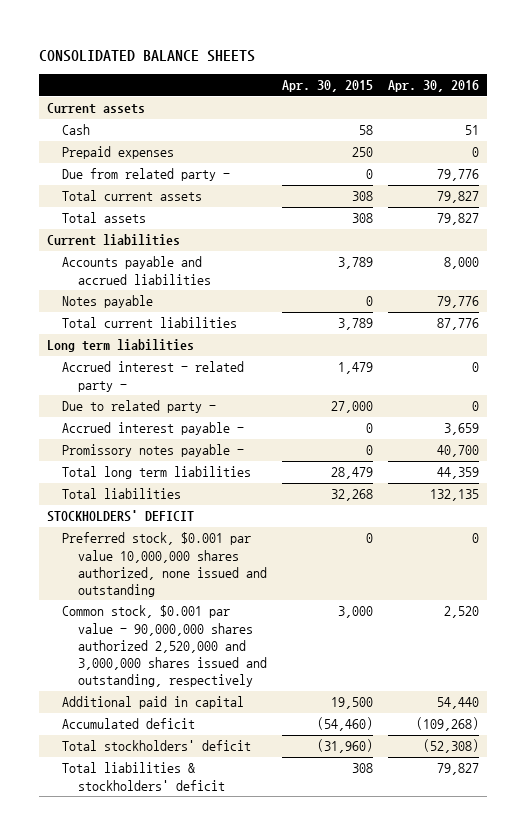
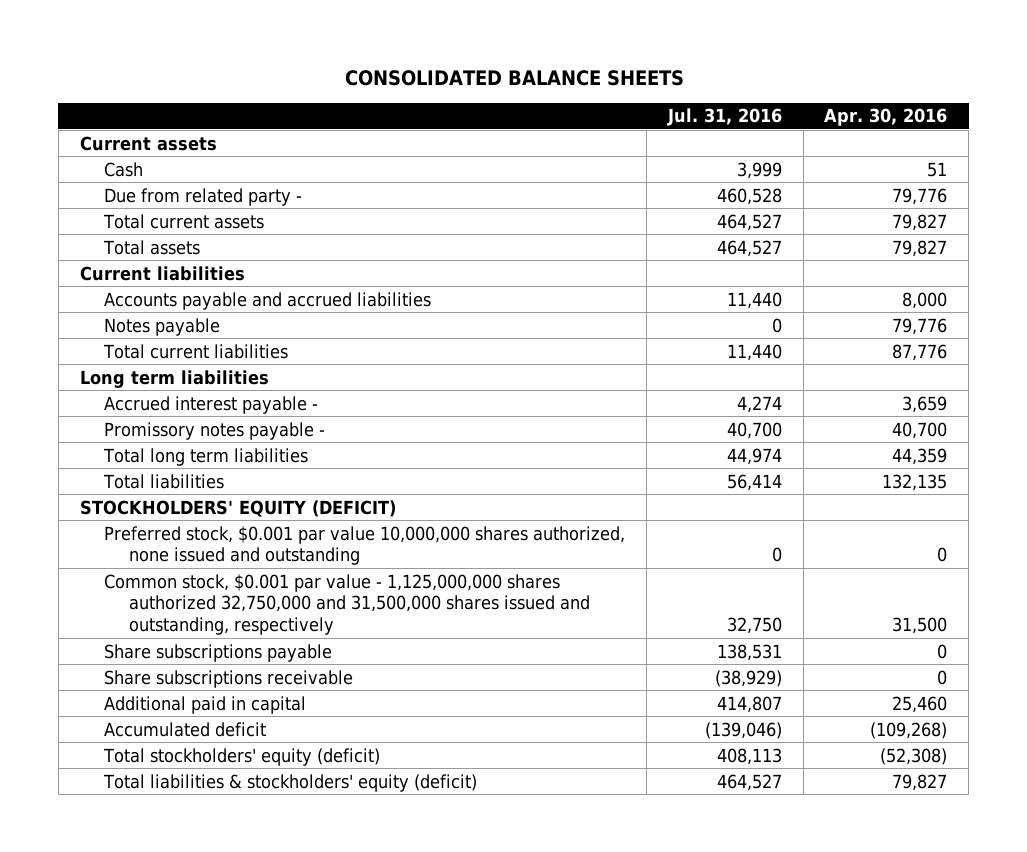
- | Apr. 30, 2015 | Apr. 30, 2016
+ | Jul. 31, 2016 | Apr. 30, 2016
- Prepaid expenses | 250 | 0
- Accrued interest - related party - | 1,479 | 0
- Due to related party - | 27,000 | 0
- STOCKHOLDERS' DEFICIT
+ STOCKHOLDERS' EQUITY (DEFICIT)
- Common stock, $0.001 par value - 90,000,000 shares authorized 2,520,000 and 3,000,000 shares issued and outstanding, respectively | 3,000 | 2,520
- Additional paid in capital | 19,500 | 54,440
+ Common stock, $0.001 par value - 1,125,000,000 shares authorized 32,750,000 and 31,500,000 shares issued and outstanding, respectively | 32,750 | 31,500
+ Share subscriptions payable | 138,531 | 0
+ Share subscriptions receivable | (38,929) | 0
+ Additional paid in capital | 414,807 | 25,460
- Total stockholders' deficit | (31,960) | (52,308)
- Total liabilities & stockholders' deficit | 308 | 79,827
+ Total stockholders' equity (deficit) | 408,113 | (52,308)
+ Total liabilities & stockholders' equity (deficit) | 464,527 | 79,827

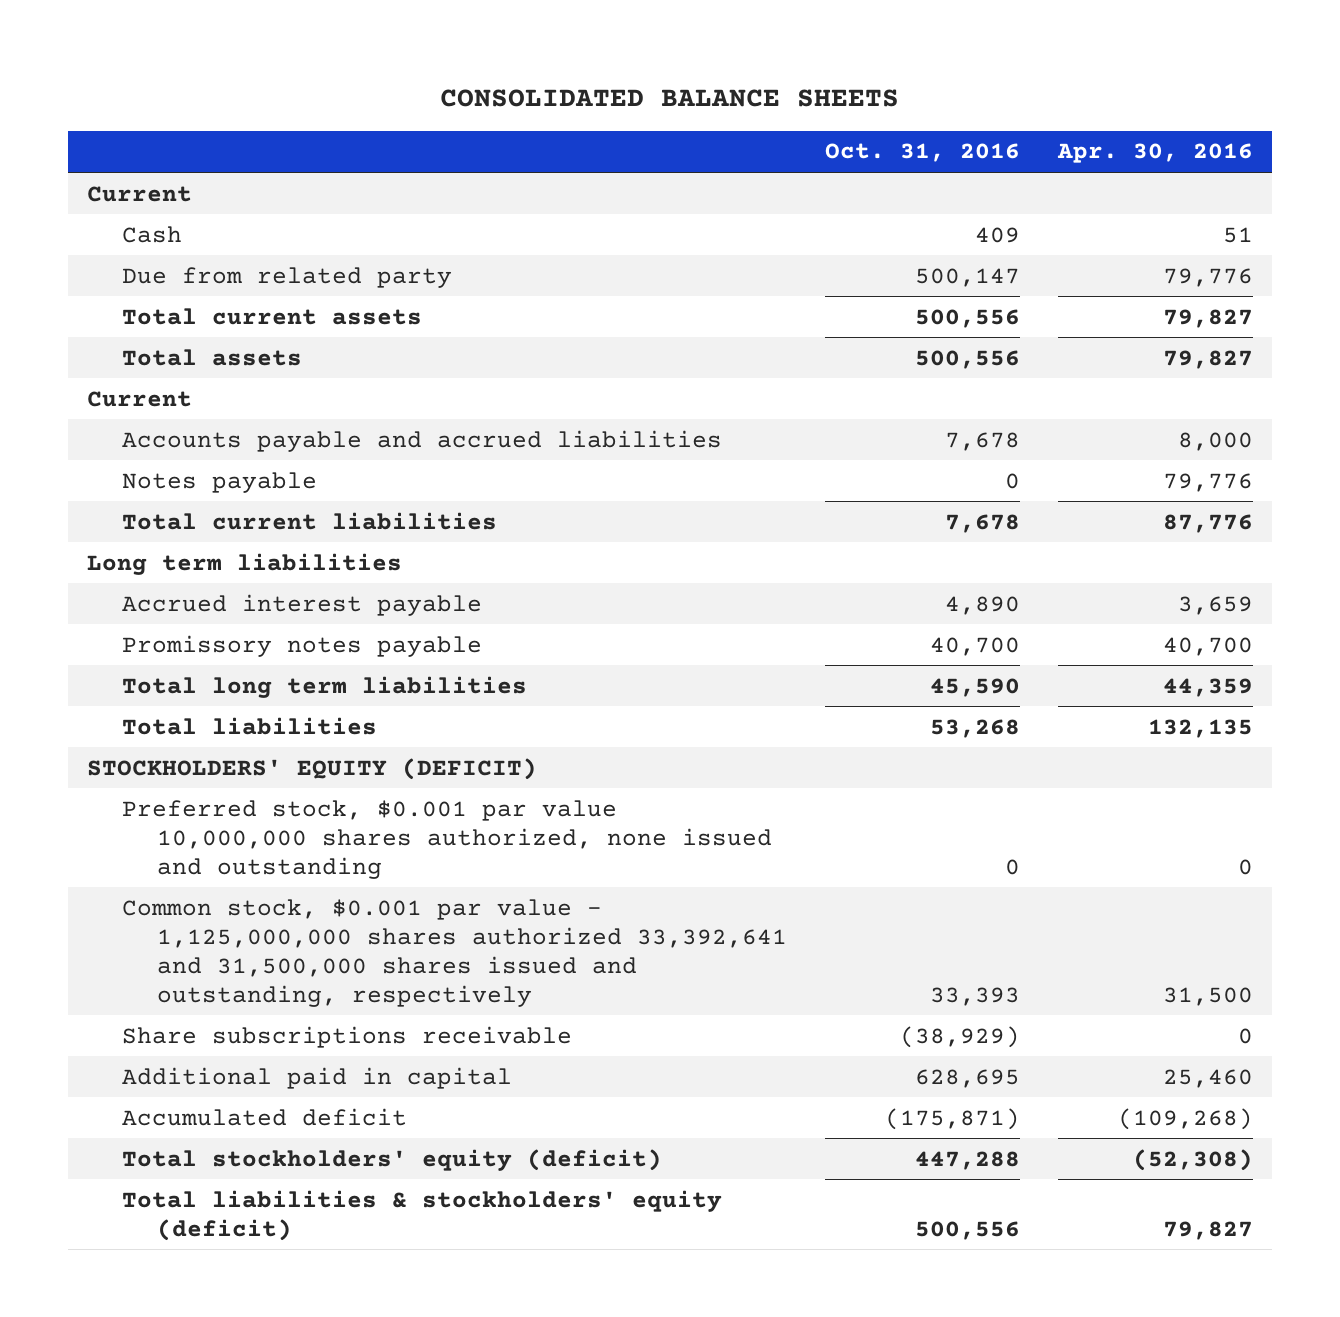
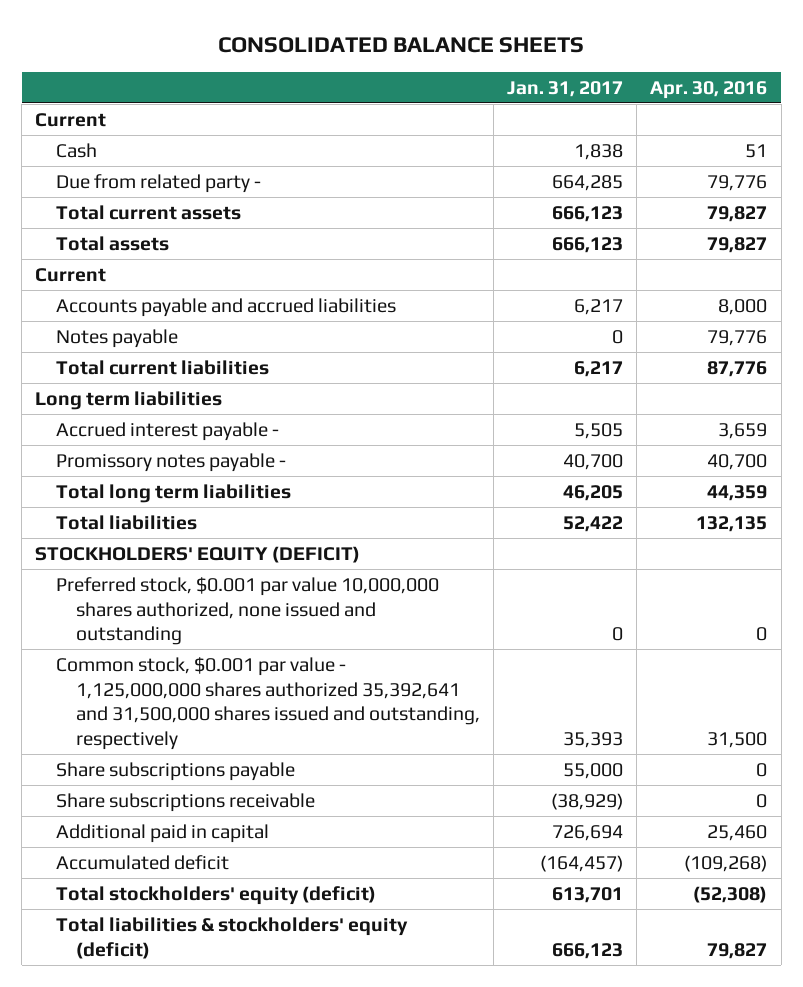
- | Oct. 31, 2016 | Apr. 30, 2016
+ | Jan. 31, 2017 | Apr. 30, 2016
- Due from related party | 500,147 | 79,776
+ Due from related party - | 664,285 | 79,776
- Accrued interest payable | 4,890 | 3,659
- Promissory notes payable | 40,700 | 40,700
+ Accrued interest payable - | 5,505 | 3,659
+ Promissory notes payable - | 40,700 | 40,700
- Common stock, $0.001 par value - 1,125,000,000 shares authorized 33,392,641 and 31,500,000 shares issued and outstanding, respectively | 33,393 | 31,500
+ Common stock, $0.001 par value - 1,125,000,000 shares authorized 35,392,641 and 31,500,000 shares issued and outstanding, respectively | 35,393 | 31,500
+ Share subscriptions payable | 55,000 | 0

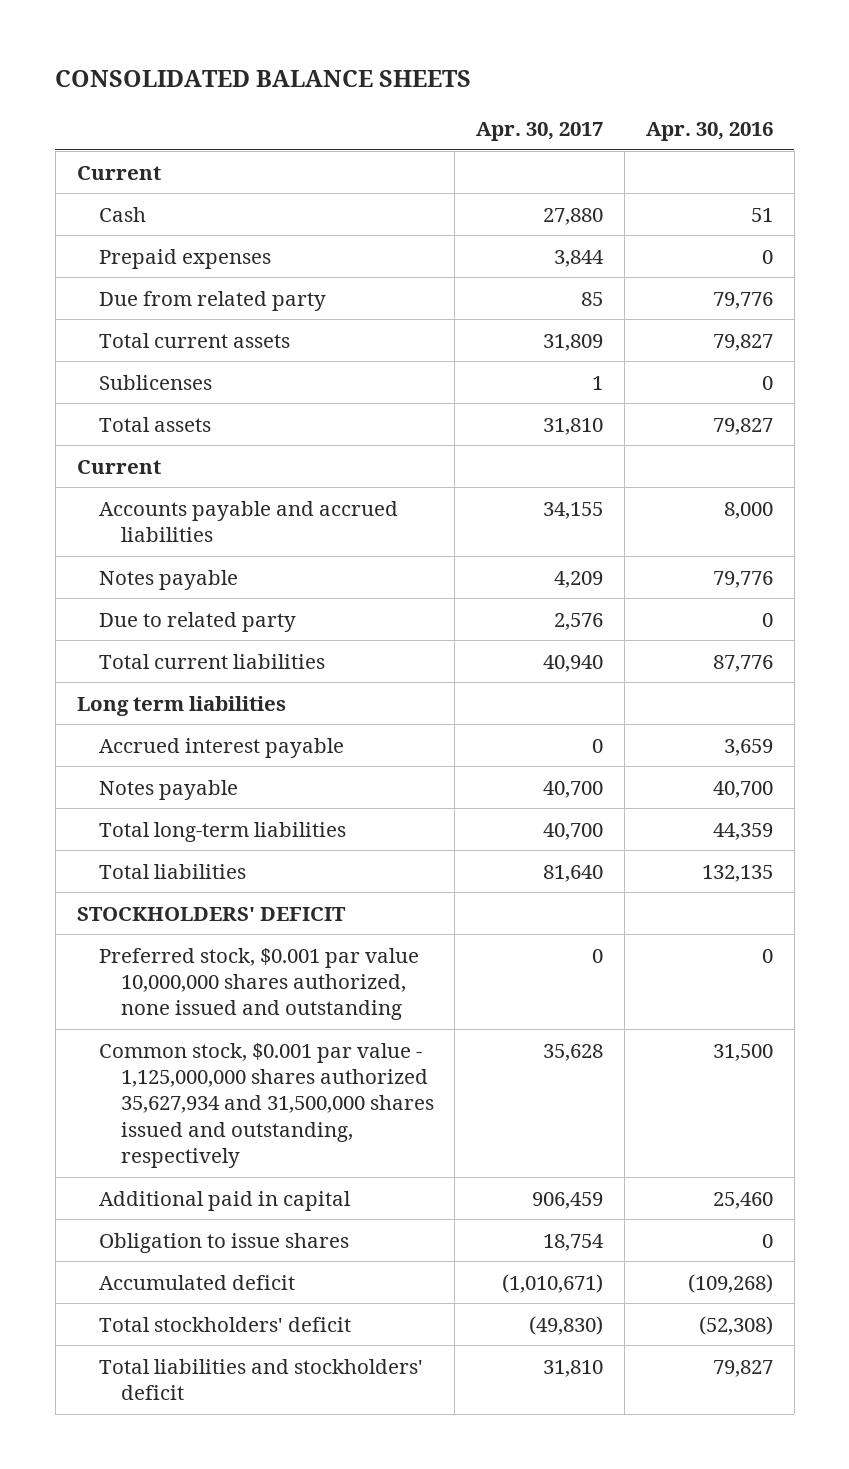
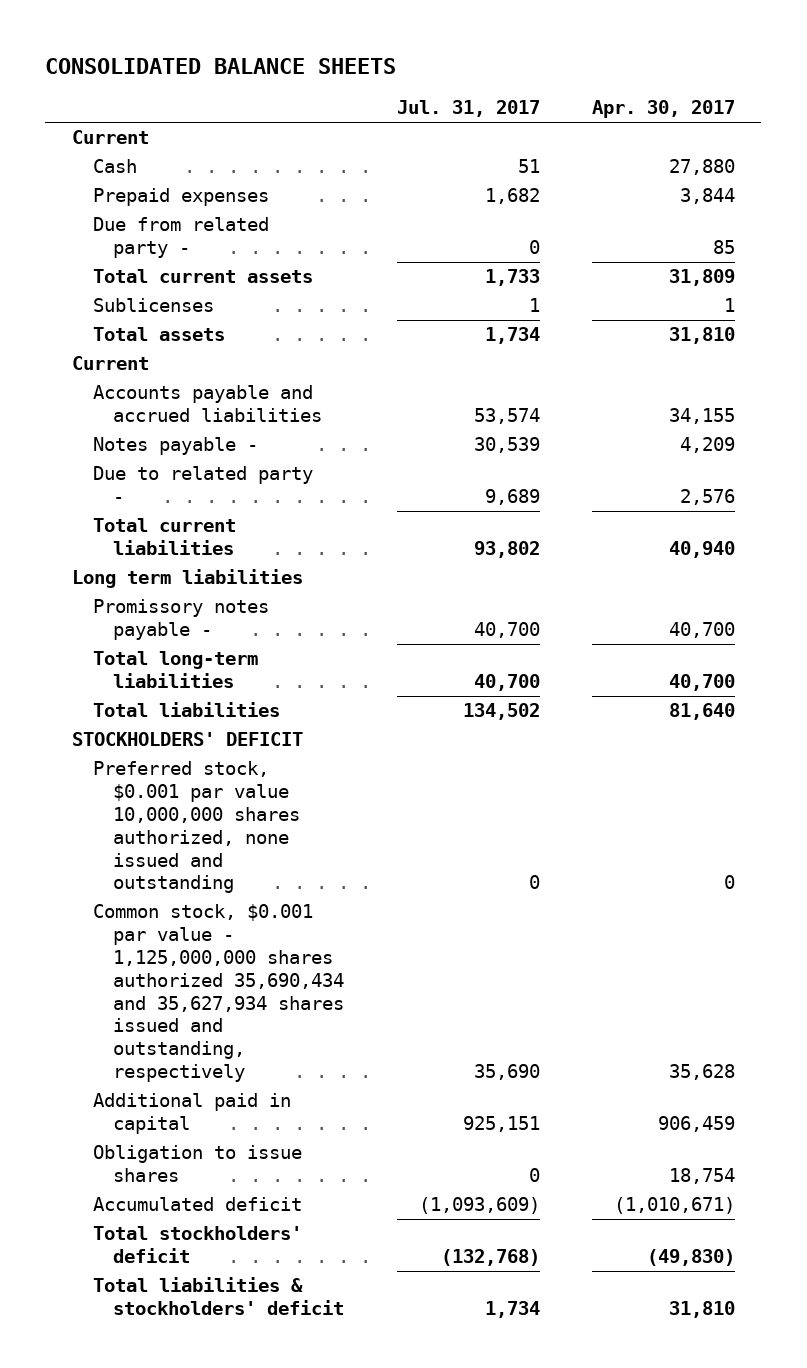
- | Apr. 30, 2017 | Apr. 30, 2016
+ | Jul. 31, 2017 | Apr. 30, 2017
- Due from related party | 85 | 79,776
+ Due from related party - | 0 | 85
- Notes payable | 4,209 | 79,776
- Due to related party | 2,576 | 0
+ Notes payable - | 30,539 | 4,209
+ Due to related party - | 9,689 | 2,576
- Accrued interest payable | 0 | 3,659
- Notes payable | 40,700 | 40,700
+ Promissory notes payable - | 40,700 | 40,700
- Common stock, $0.001 par value - 1,125,000,000 shares authorized 35,627,934 and 31,500,000 shares issued and outstanding, respectively | 35,628 | 31,500
+ Common stock, $0.001 par value - 1,125,000,000 shares authorized 35,690,434 and 35,627,934 shares issued and outstanding, respectively | 35,690 | 35,628
- Total liabilities and stockholders' deficit | 31,810 | 79,827
+ Total liabilities & stockholders' deficit | 1,734 | 31,810

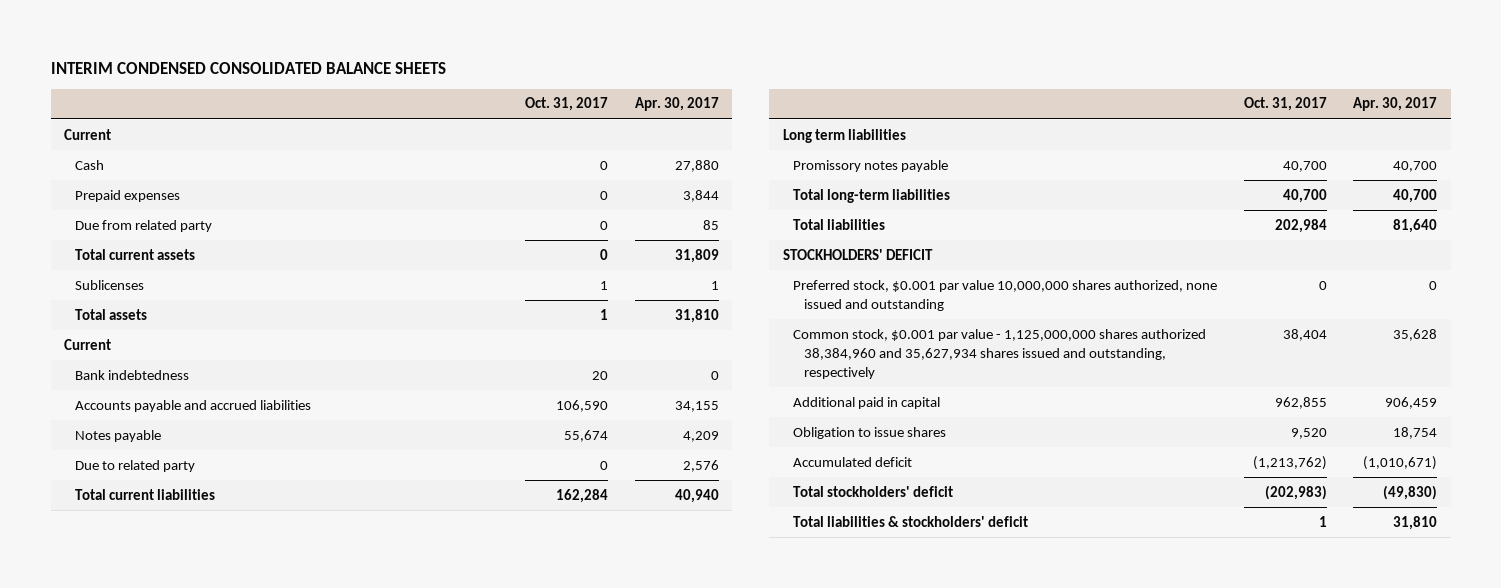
- CONSOLIDATED BALANCE SHEETS
+ INTERIM CONDENSED CONSOLIDATED BALANCE SHEETS
- | Jul. 31, 2017 | Apr. 30, 2017
+ | Oct. 31, 2017 | Apr. 30, 2017
- Due from related party - | 0 | 85
+ Due from related party | 0 | 85
+ Bank indebtedness | 20 | 0
- Notes payable - | 30,539 | 4,209
- Due to related party - | 9,689 | 2,576
+ Notes payable | 55,674 | 4,209
+ Due to related party | 0 | 2,576
- Promissory notes payable - | 40,700 | 40,700
+ Promissory notes payable | 40,700 | 40,700
- Common stock, $0.001 par value - 1,125,000,000 shares authorized 35,690,434 and 35,627,934 shares issued and outstanding, respectively | 35,690 | 35,628
+ Common stock, $0.001 par value - 1,125,000,000 shares authorized 38,384,960 and 35,627,934 shares issued and outstanding, respectively | 38,404 | 35,628

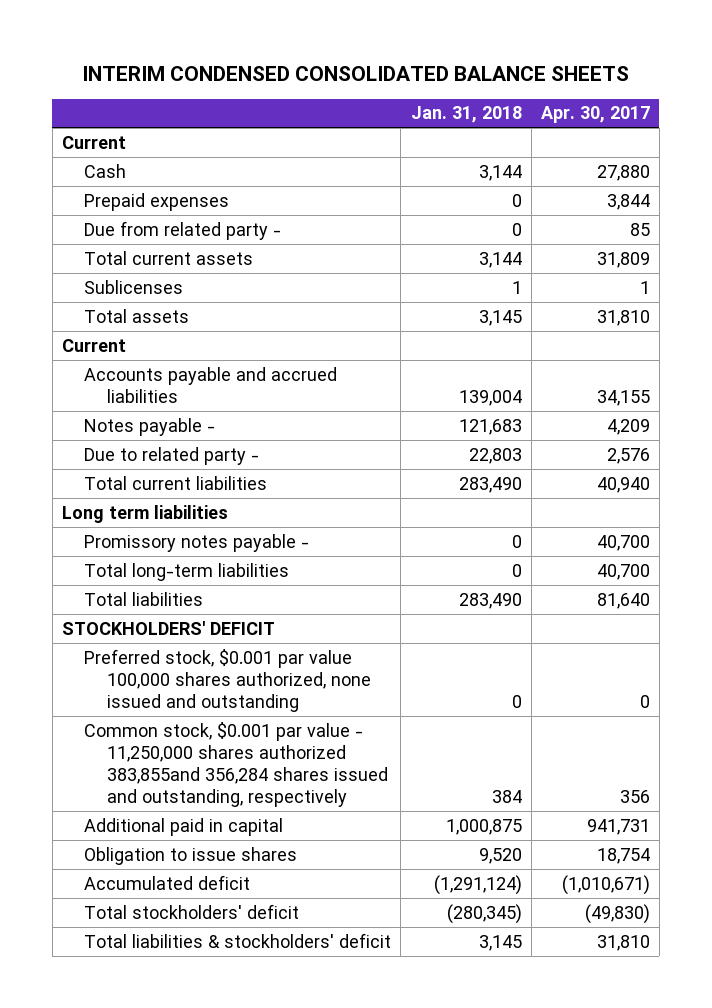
- | Oct. 31, 2017 | Apr. 30, 2017
+ | Jan. 31, 2018 | Apr. 30, 2017
- Due from related party | 0 | 85
+ Due from related party - | 0 | 85
- Bank indebtedness | 20 | 0
- Notes payable | 55,674 | 4,209
- Due to related party | 0 | 2,576
+ Notes payable - | 121,683 | 4,209
+ Due to related party - | 22,803 | 2,576
- Promissory notes payable | 40,700 | 40,700
+ Promissory notes payable - | 0 | 40,700
- Preferred stock, $0.001 par value 10,000,000 shares authorized, none issued and outstanding | 0 | 0
- Common stock, $0.001 par value - 1,125,000,000 shares authorized 38,384,960 and 35,627,934 shares issued and outstanding, respectively | 38,404 | 35,628
- Additional paid in capital | 962,855 | 906,459
+ Preferred stock, $0.001 par value 100,000 shares authorized, none issued and outstanding | 0 | 0
+ Common stock, $0.001 par value - 11,250,000 shares authorized 383,855and 356,284 shares issued and outstanding, respectively | 384 | 356
+ Additional paid in capital | 1,000,875 | 941,731

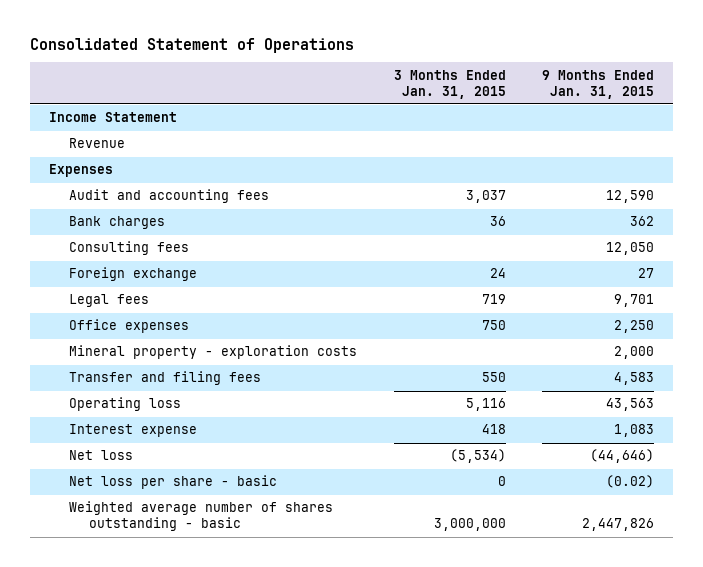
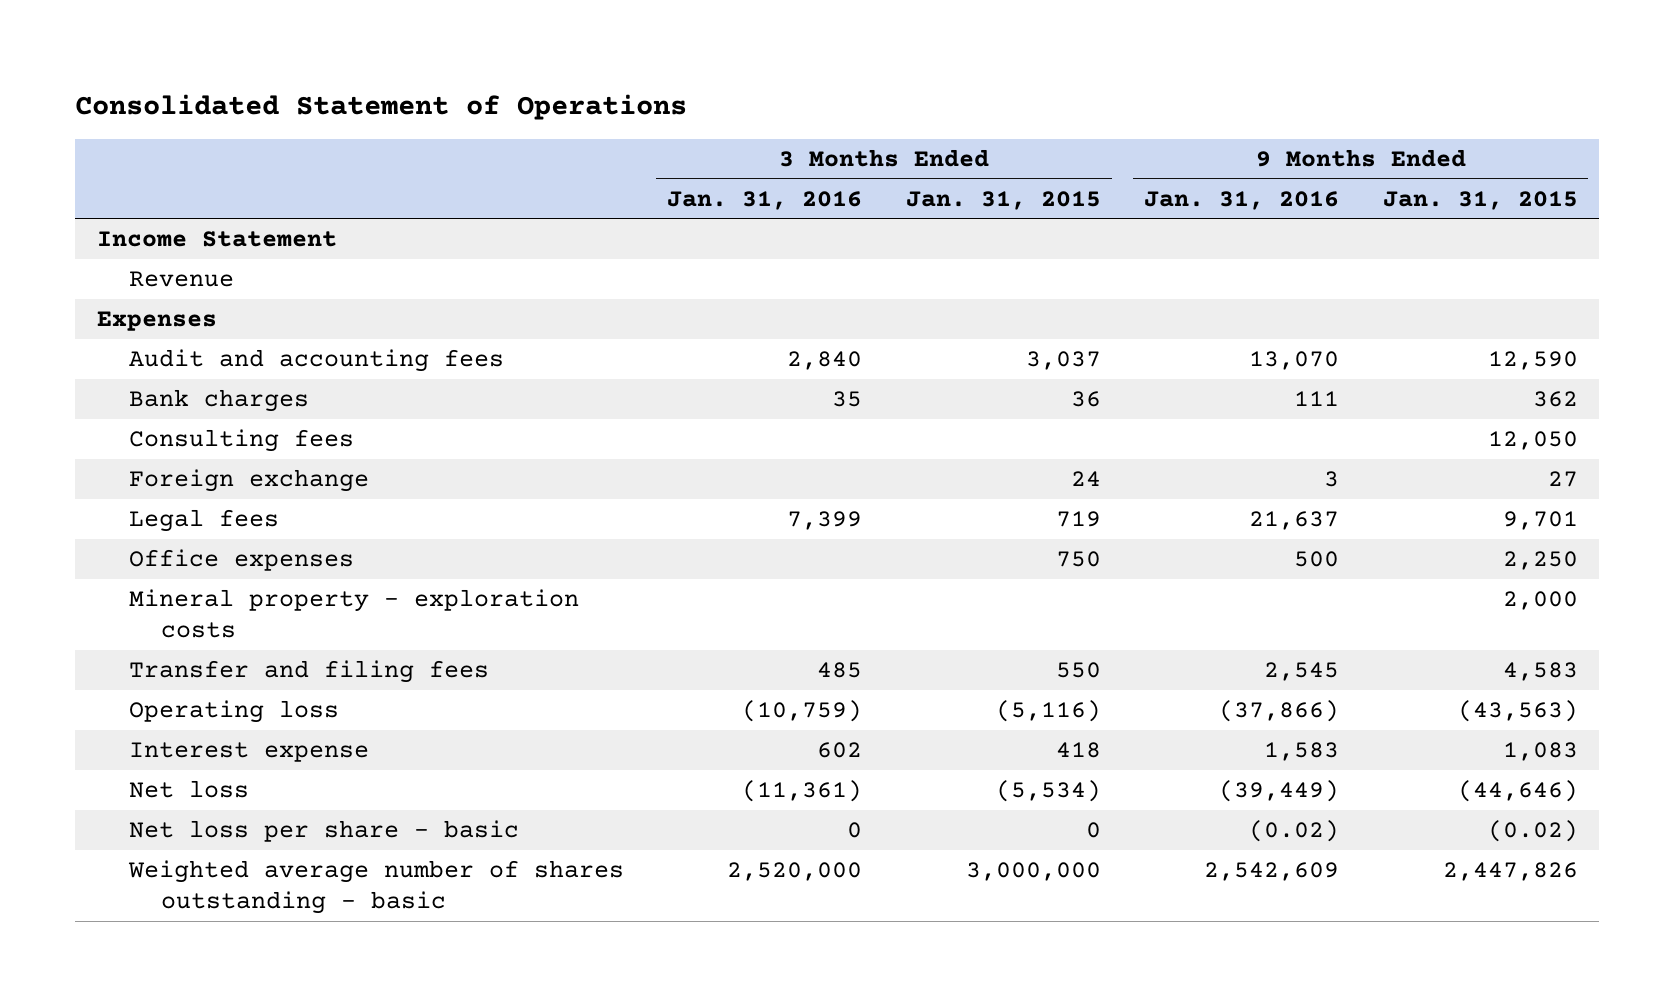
- | 3 Months Ended Jan. 31, 2015 | 9 Months Ended Jan. 31, 2015
+ | 3 Months Ended Jan. 31, 2016 | 3 Months Ended Jan. 31, 2015 | 9 Months Ended Jan. 31, 2016 | 9 Months Ended Jan. 31, 2015
- Operating loss | 5,116 | 43,563
+ Operating loss | (10,759) | (5,116) | (37,866) | (43,563)

